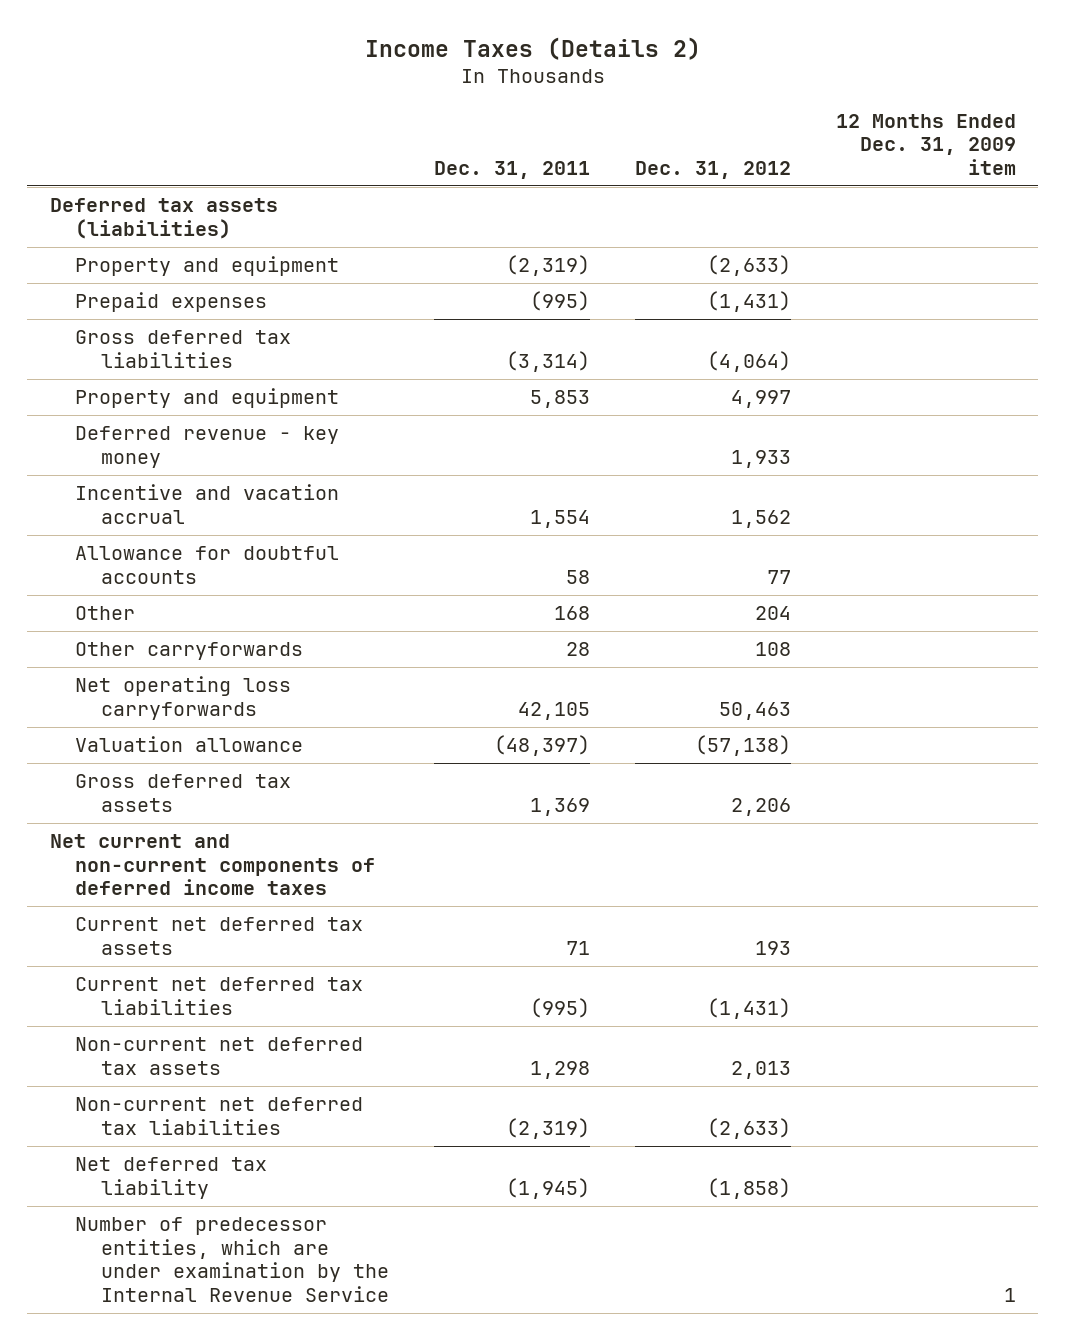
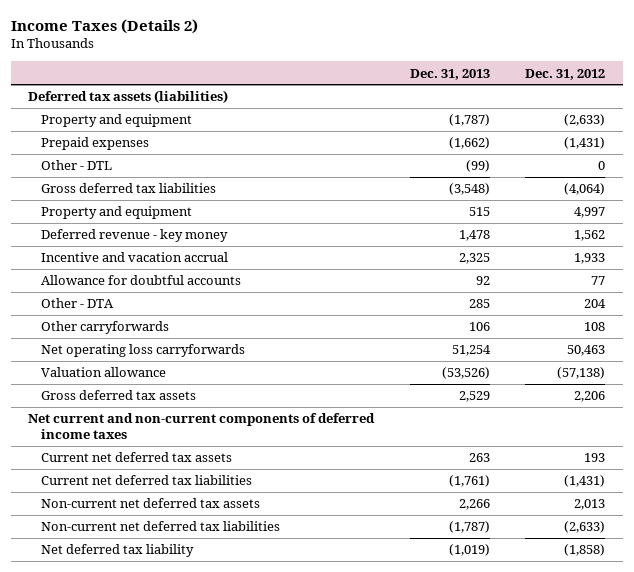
- | Dec. 31, 2011 | Dec. 31, 2012 | 12 Months Ended Dec. 31, 2009 item
+ | Dec. 31, 2013 | Dec. 31, 2012
+ Other - DTL | (99) | 0
- Deferred revenue - key money | | 1,933 |
- Incentive and vacation accrual | 1,554 | 1,562 |
+ Deferred revenue - key money | 1,478 | 1,562
+ Incentive and vacation accrual | 2,325 | 1,933
- Other | 168 | 204 |
+ Other - DTA | 285 | 204
- Number of predecessor entities, which are under examination by the Internal Revenue Service | | | 1

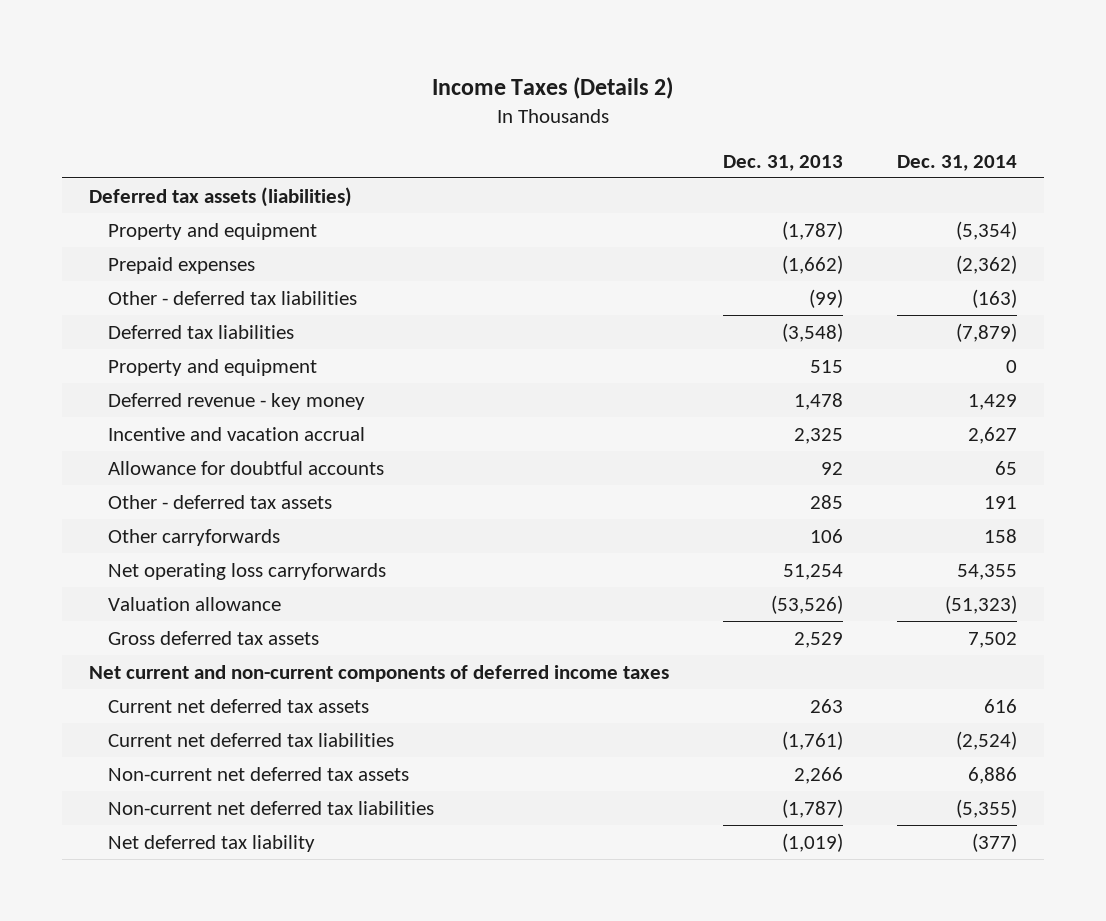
- | Dec. 31, 2013 | Dec. 31, 2012
+ | Dec. 31, 2013 | Dec. 31, 2014
- Other - DTL | (99) | 0
- Gross deferred tax liabilities | (3,548) | (4,064)
+ Other - deferred tax liabilities | (99) | (163)
+ Deferred tax liabilities | (3,548) | (7,879)
- Other - DTA | 285 | 204
+ Other - deferred tax assets | 285 | 191

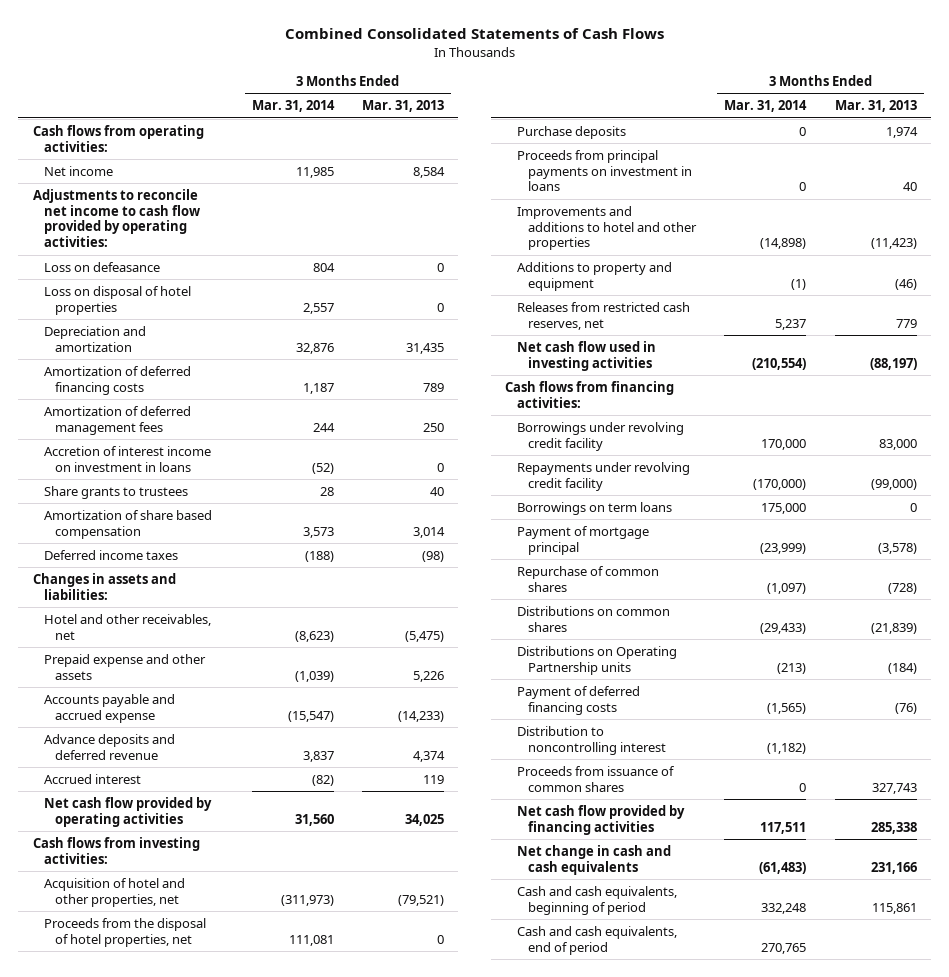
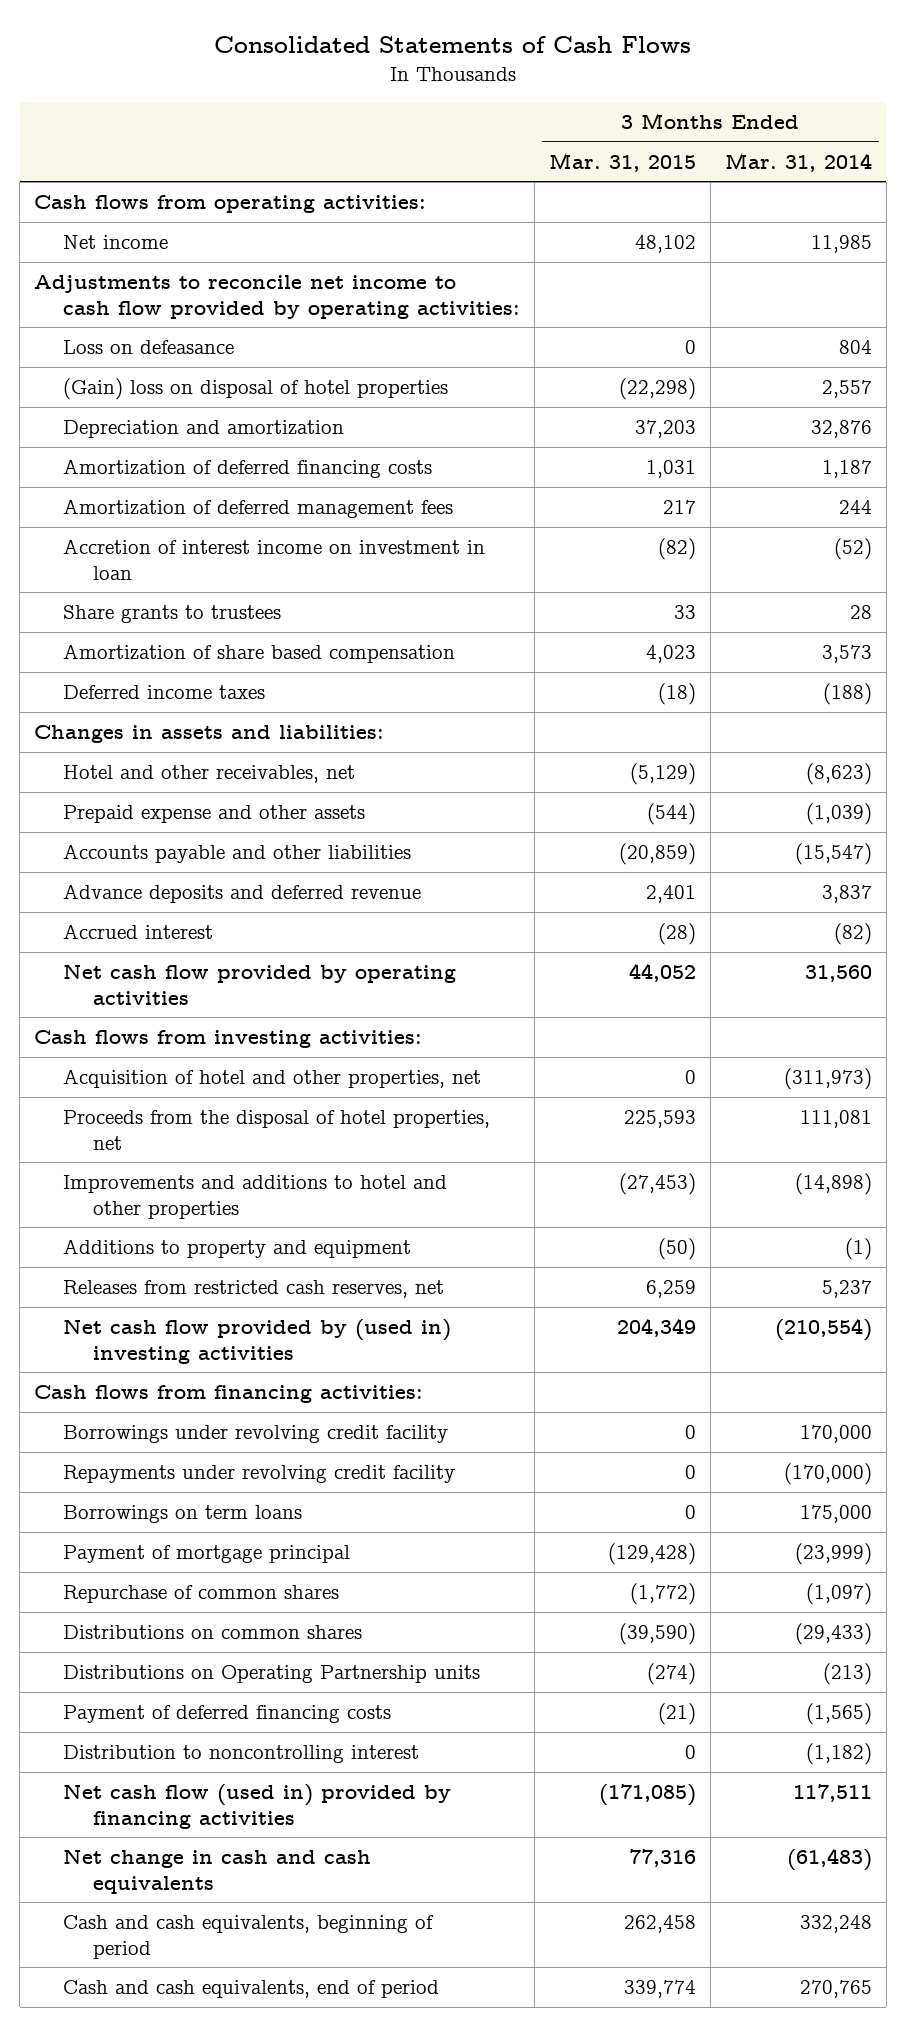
- Combined Consolidated Statements of Cash Flows
+ Consolidated Statements of Cash Flows
- | 3 Months Ended Mar. 31, 2014 | 3 Months Ended Mar. 31, 2013
+ | 3 Months Ended Mar. 31, 2015 | 3 Months Ended Mar. 31, 2014
- Loss on disposal of hotel properties | 2,557 | 0
+ (Gain) loss on disposal of hotel properties | (22,298) | 2,557
- Accretion of interest income on investment in loans | (52) | 0
+ Accretion of interest income on investment in loan | (82) | (52)
- Accounts payable and accrued expense | (15,547) | (14,233)
+ Accounts payable and other liabilities | (20,859) | (15,547)
- Purchase deposits | 0 | 1,974
- Proceeds from principal payments on investment in loans | 0 | 40
- Net cash flow used in investing activities | (210,554) | (88,197)
+ Net cash flow provided by (used in) investing activities | 204,349 | (210,554)
- Proceeds from issuance of common shares | 0 | 327,743
- Net cash flow provided by financing activities | 117,511 | 285,338
+ Net cash flow (used in) provided by financing activities | (171,085) | 117,511

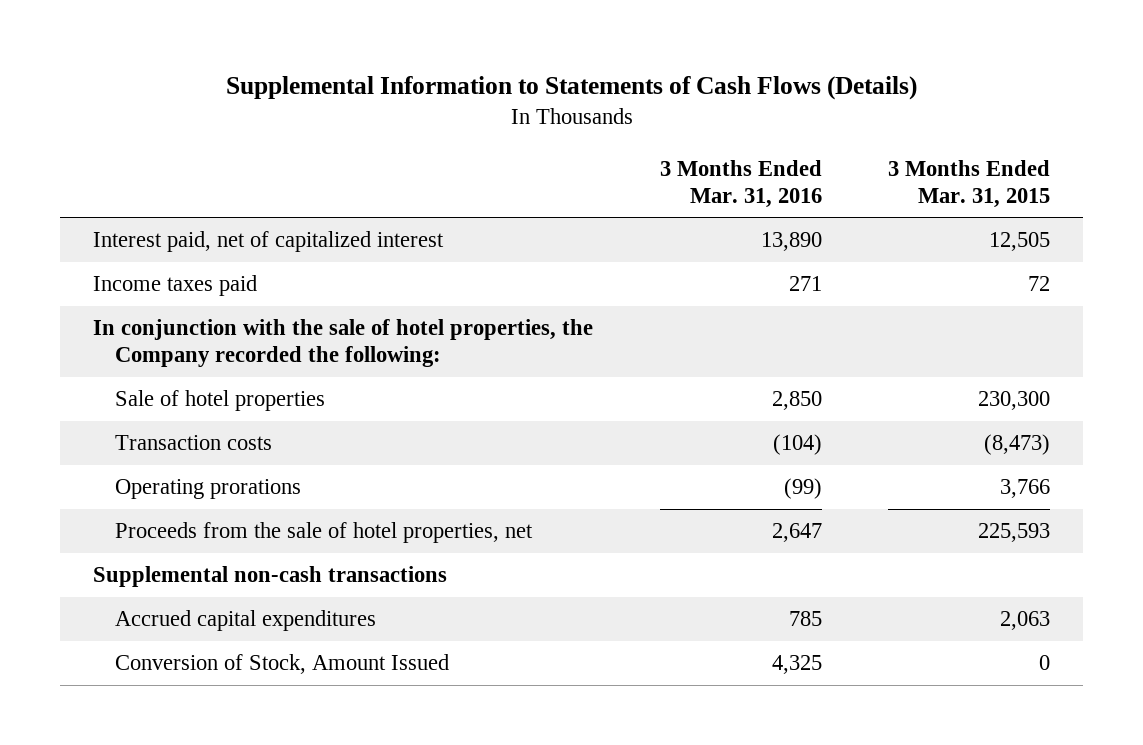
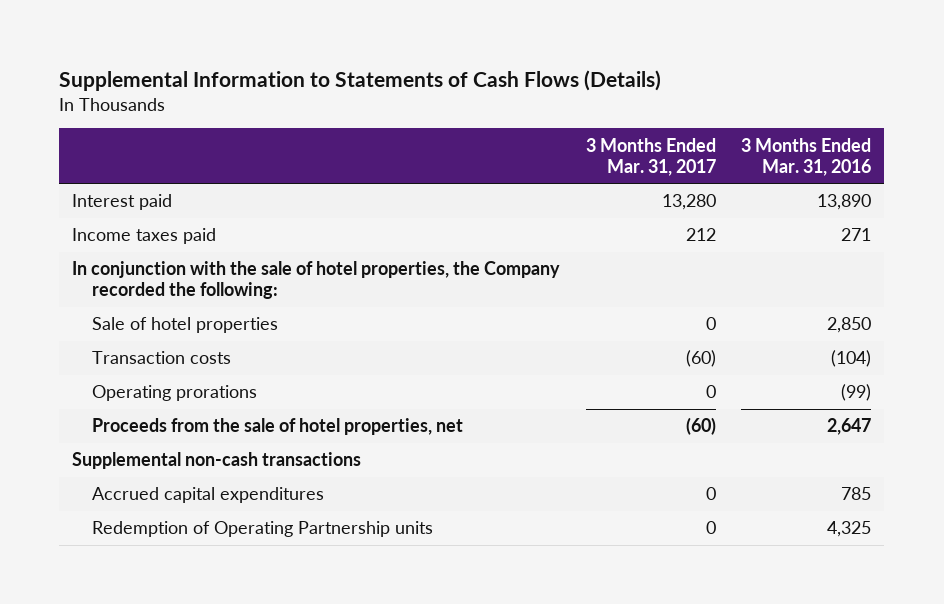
- | 3 Months Ended Mar. 31, 2016 | 3 Months Ended Mar. 31, 2015
+ | 3 Months Ended Mar. 31, 2017 | 3 Months Ended Mar. 31, 2016
- Interest paid, net of capitalized interest | 13,890 | 12,505
+ Interest paid | 13,280 | 13,890
- Conversion of Stock, Amount Issued | 4,325 | 0
+ Redemption of Operating Partnership units | 0 | 4,325

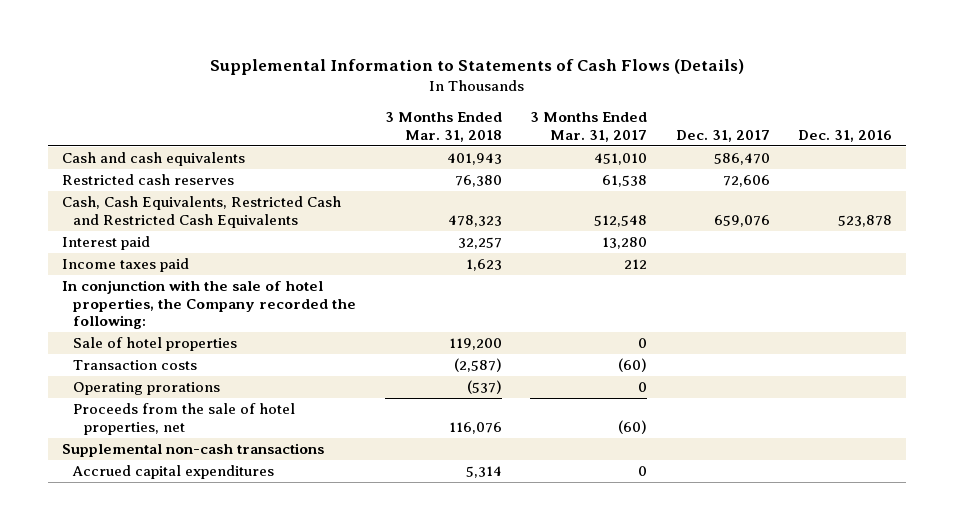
- | 3 Months Ended Mar. 31, 2017 | 3 Months Ended Mar. 31, 2016
+ | 3 Months Ended Mar. 31, 2018 | 3 Months Ended Mar. 31, 2017 | Dec. 31, 2017 | Dec. 31, 2016
+ Cash and cash equivalents | 401,943 | 451,010 | 586,470 |
+ Restricted cash reserves | 76,380 | 61,538 | 72,606 |
+ Cash, Cash Equivalents, Restricted Cash and Restricted Cash Equivalents | 478,323 | 512,548 | 659,076 | 523,878
- Redemption of Operating Partnership units | 0 | 4,325

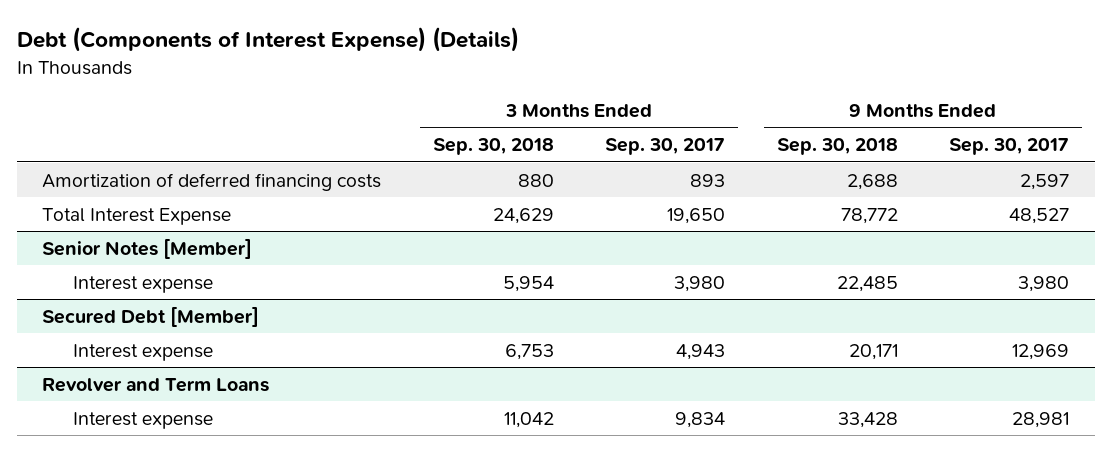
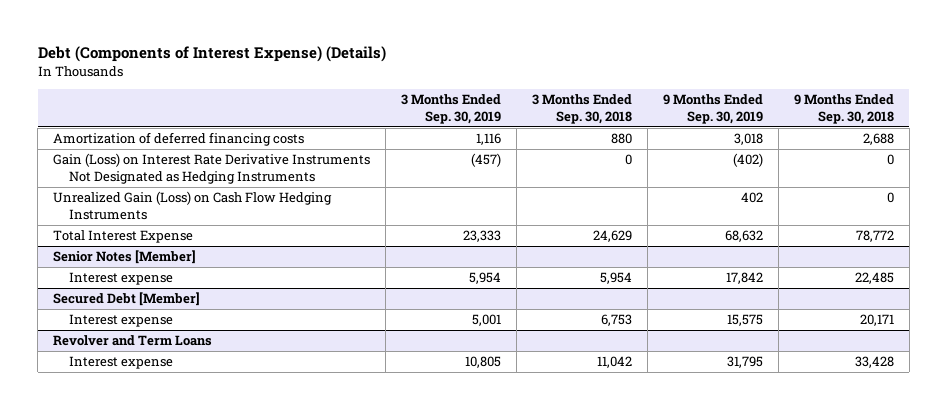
- | 3 Months Ended Sep. 30, 2018 | 3 Months Ended Sep. 30, 2017 | 9 Months Ended Sep. 30, 2018 | 9 Months Ended Sep. 30, 2017
+ | 3 Months Ended Sep. 30, 2019 | 3 Months Ended Sep. 30, 2018 | 9 Months Ended Sep. 30, 2019 | 9 Months Ended Sep. 30, 2018
+ Gain (Loss) on Interest Rate Derivative Instruments Not Designated as Hedging Instruments | (457) | 0 | (402) | 0
+ Unrealized Gain (Loss) on Cash Flow Hedging Instruments | | | 402 | 0

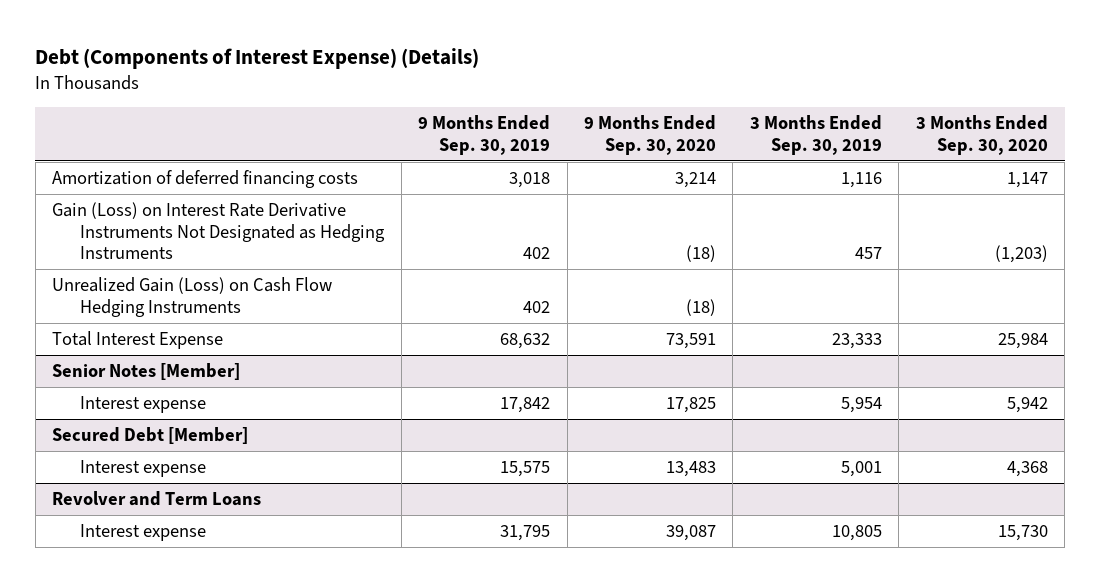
- | 3 Months Ended Sep. 30, 2019 | 3 Months Ended Sep. 30, 2018 | 9 Months Ended Sep. 30, 2019 | 9 Months Ended Sep. 30, 2018
+ | 9 Months Ended Sep. 30, 2019 | 9 Months Ended Sep. 30, 2020 | 3 Months Ended Sep. 30, 2019 | 3 Months Ended Sep. 30, 2020
- Gain (Loss) on Interest Rate Derivative Instruments Not Designated as Hedging Instruments | (457) | 0 | (402) | 0
+ Gain (Loss) on Interest Rate Derivative Instruments Not Designated as Hedging Instruments | 402 | (18) | 457 | (1,203)

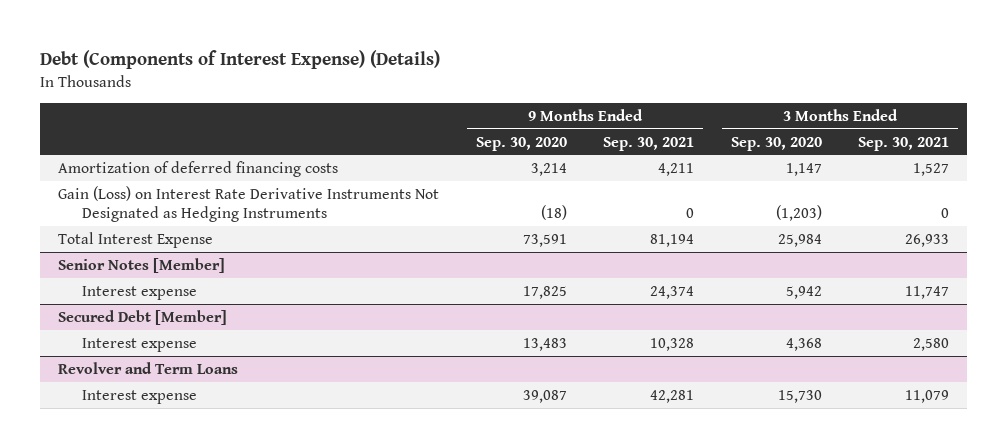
- | 9 Months Ended Sep. 30, 2019 | 9 Months Ended Sep. 30, 2020 | 3 Months Ended Sep. 30, 2019 | 3 Months Ended Sep. 30, 2020
+ | 9 Months Ended Sep. 30, 2020 | 9 Months Ended Sep. 30, 2021 | 3 Months Ended Sep. 30, 2020 | 3 Months Ended Sep. 30, 2021
- Unrealized Gain (Loss) on Cash Flow Hedging Instruments | 402 | (18) | |

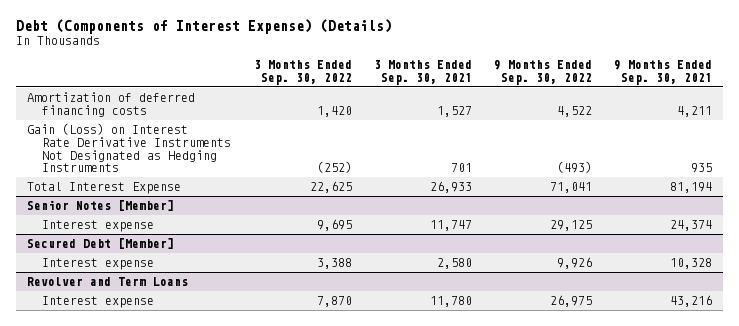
- | 9 Months Ended Sep. 30, 2020 | 9 Months Ended Sep. 30, 2021 | 3 Months Ended Sep. 30, 2020 | 3 Months Ended Sep. 30, 2021
+ | 3 Months Ended Sep. 30, 2022 | 3 Months Ended Sep. 30, 2021 | 9 Months Ended Sep. 30, 2022 | 9 Months Ended Sep. 30, 2021
- Gain (Loss) on Interest Rate Derivative Instruments Not Designated as Hedging Instruments | (18) | 0 | (1,203) | 0
+ Gain (Loss) on Interest Rate Derivative Instruments Not Designated as Hedging Instruments | (252) | 701 | (493) | 935
@ Revolver and Term Loans
- Interest expense | 39,087 | 42,281 | 15,730 | 11,079
+ Interest expense | 7,870 | 11,780 | 26,975 | 43,216

